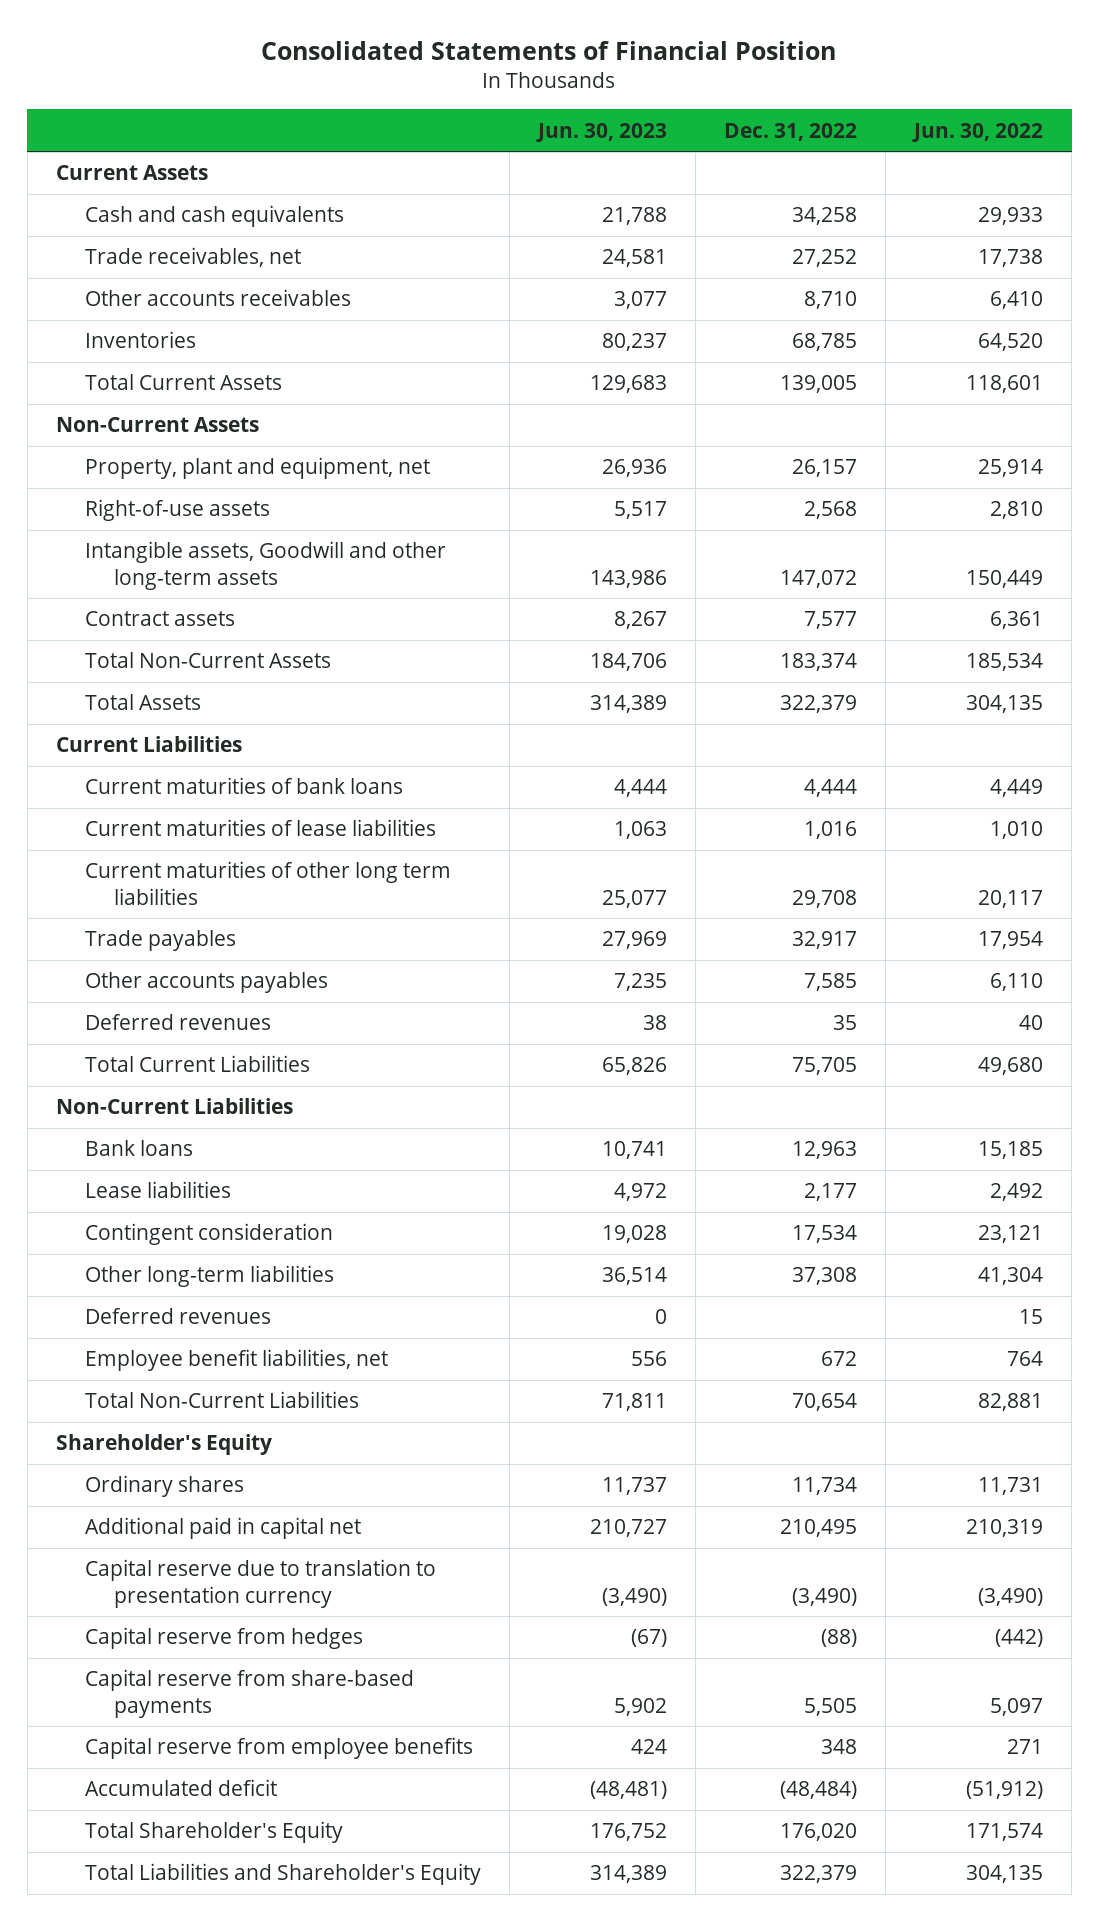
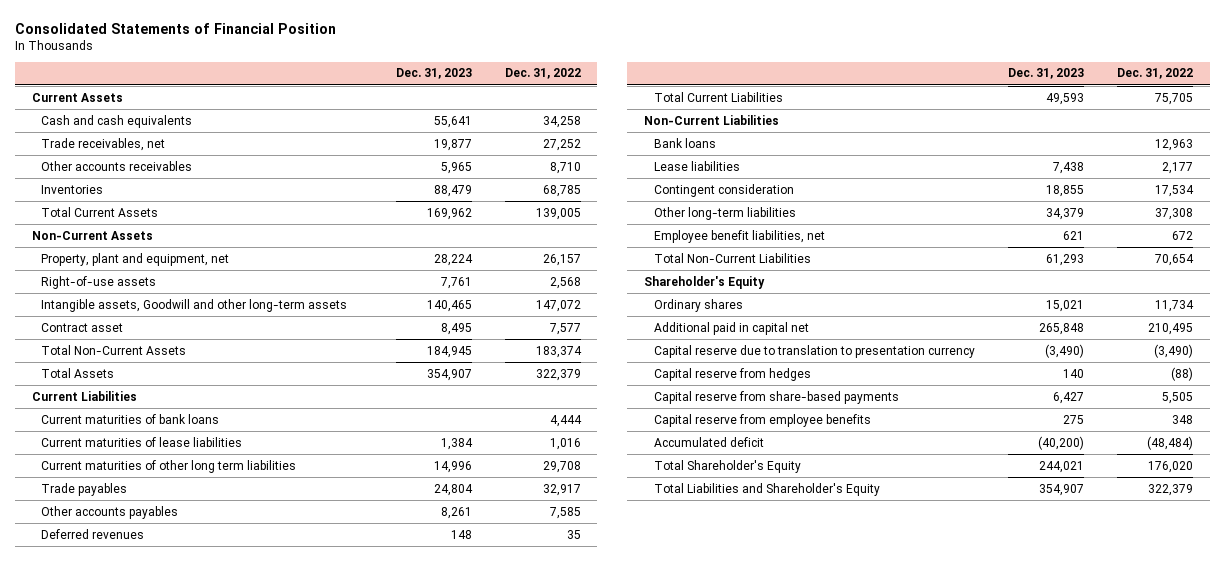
- | Jun. 30, 2023 | Dec. 31, 2022 | Jun. 30, 2022
+ | Dec. 31, 2023 | Dec. 31, 2022
- Contract assets | 8,267 | 7,577 | 6,361
+ Contract asset | 8,495 | 7,577
- Deferred revenues | 0 | | 15

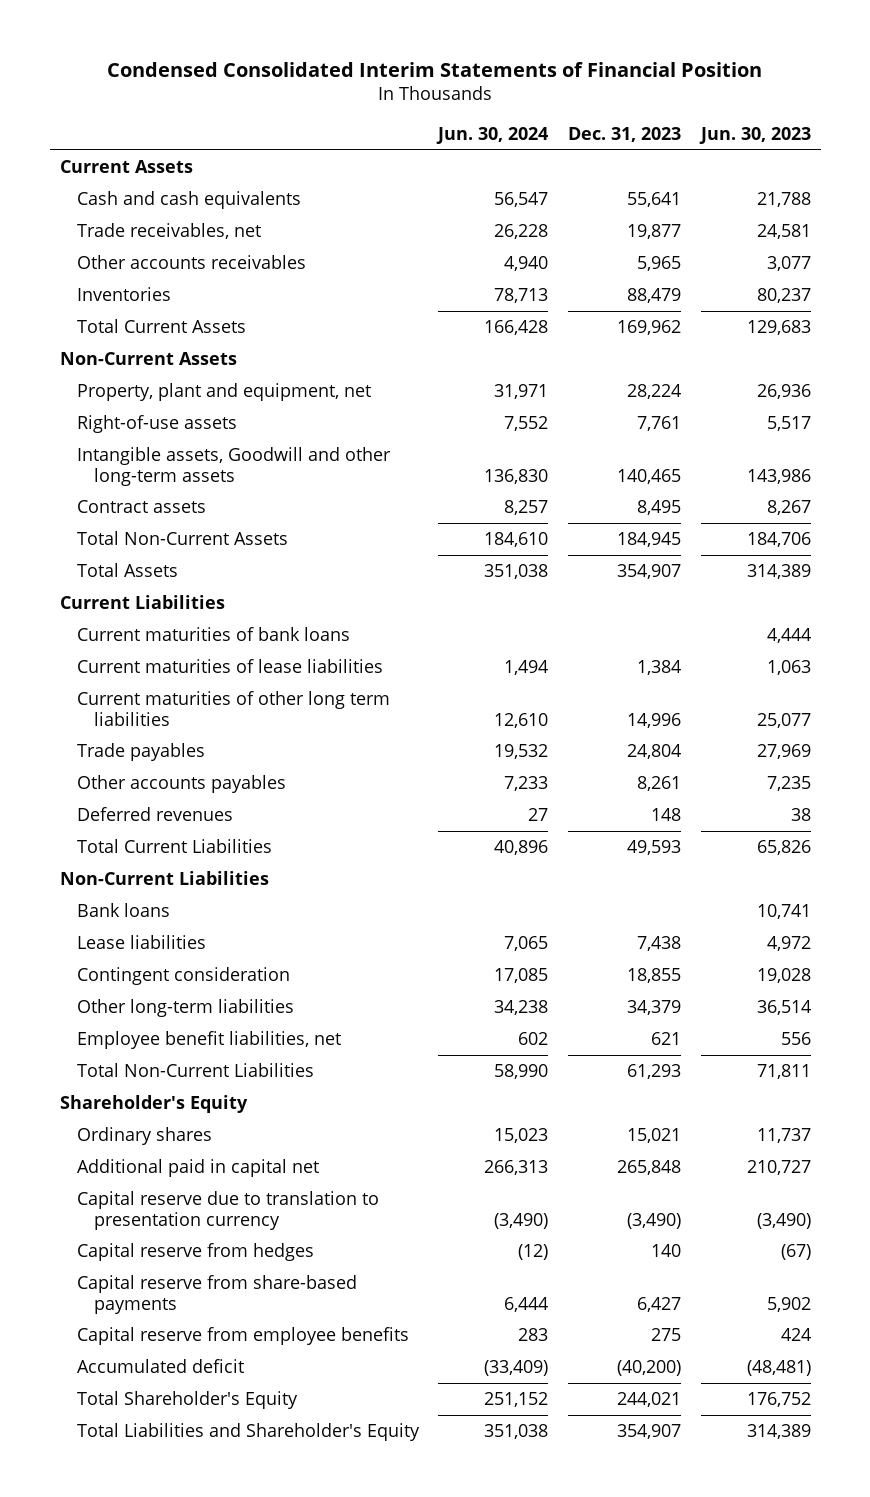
- Consolidated Statements of Financial Position
+ Condensed Consolidated Interim Statements of Financial Position
- | Dec. 31, 2023 | Dec. 31, 2022
+ | Jun. 30, 2024 | Dec. 31, 2023 | Jun. 30, 2023
- Contract asset | 8,495 | 7,577
+ Contract assets | 8,257 | 8,495 | 8,267

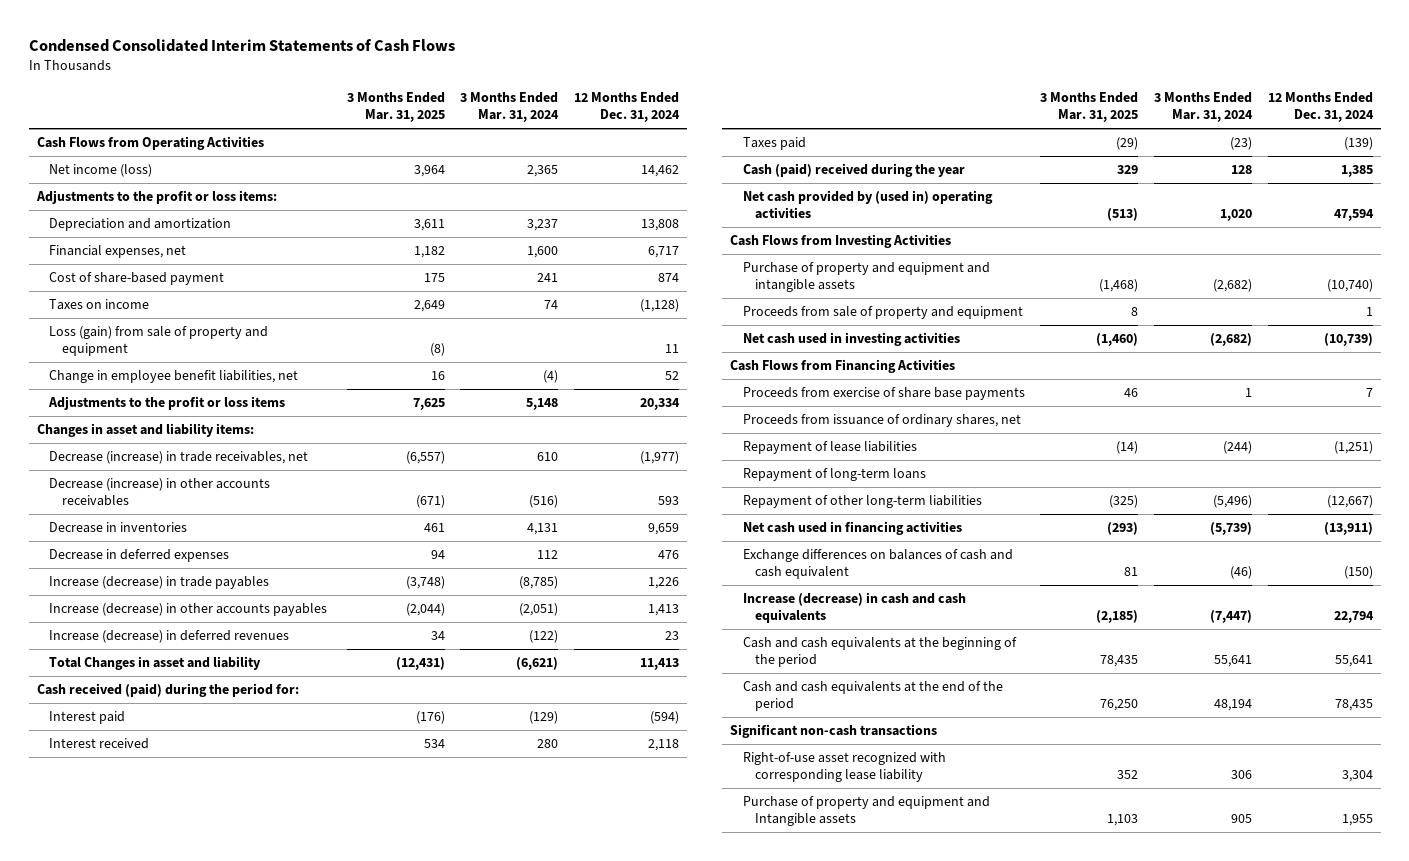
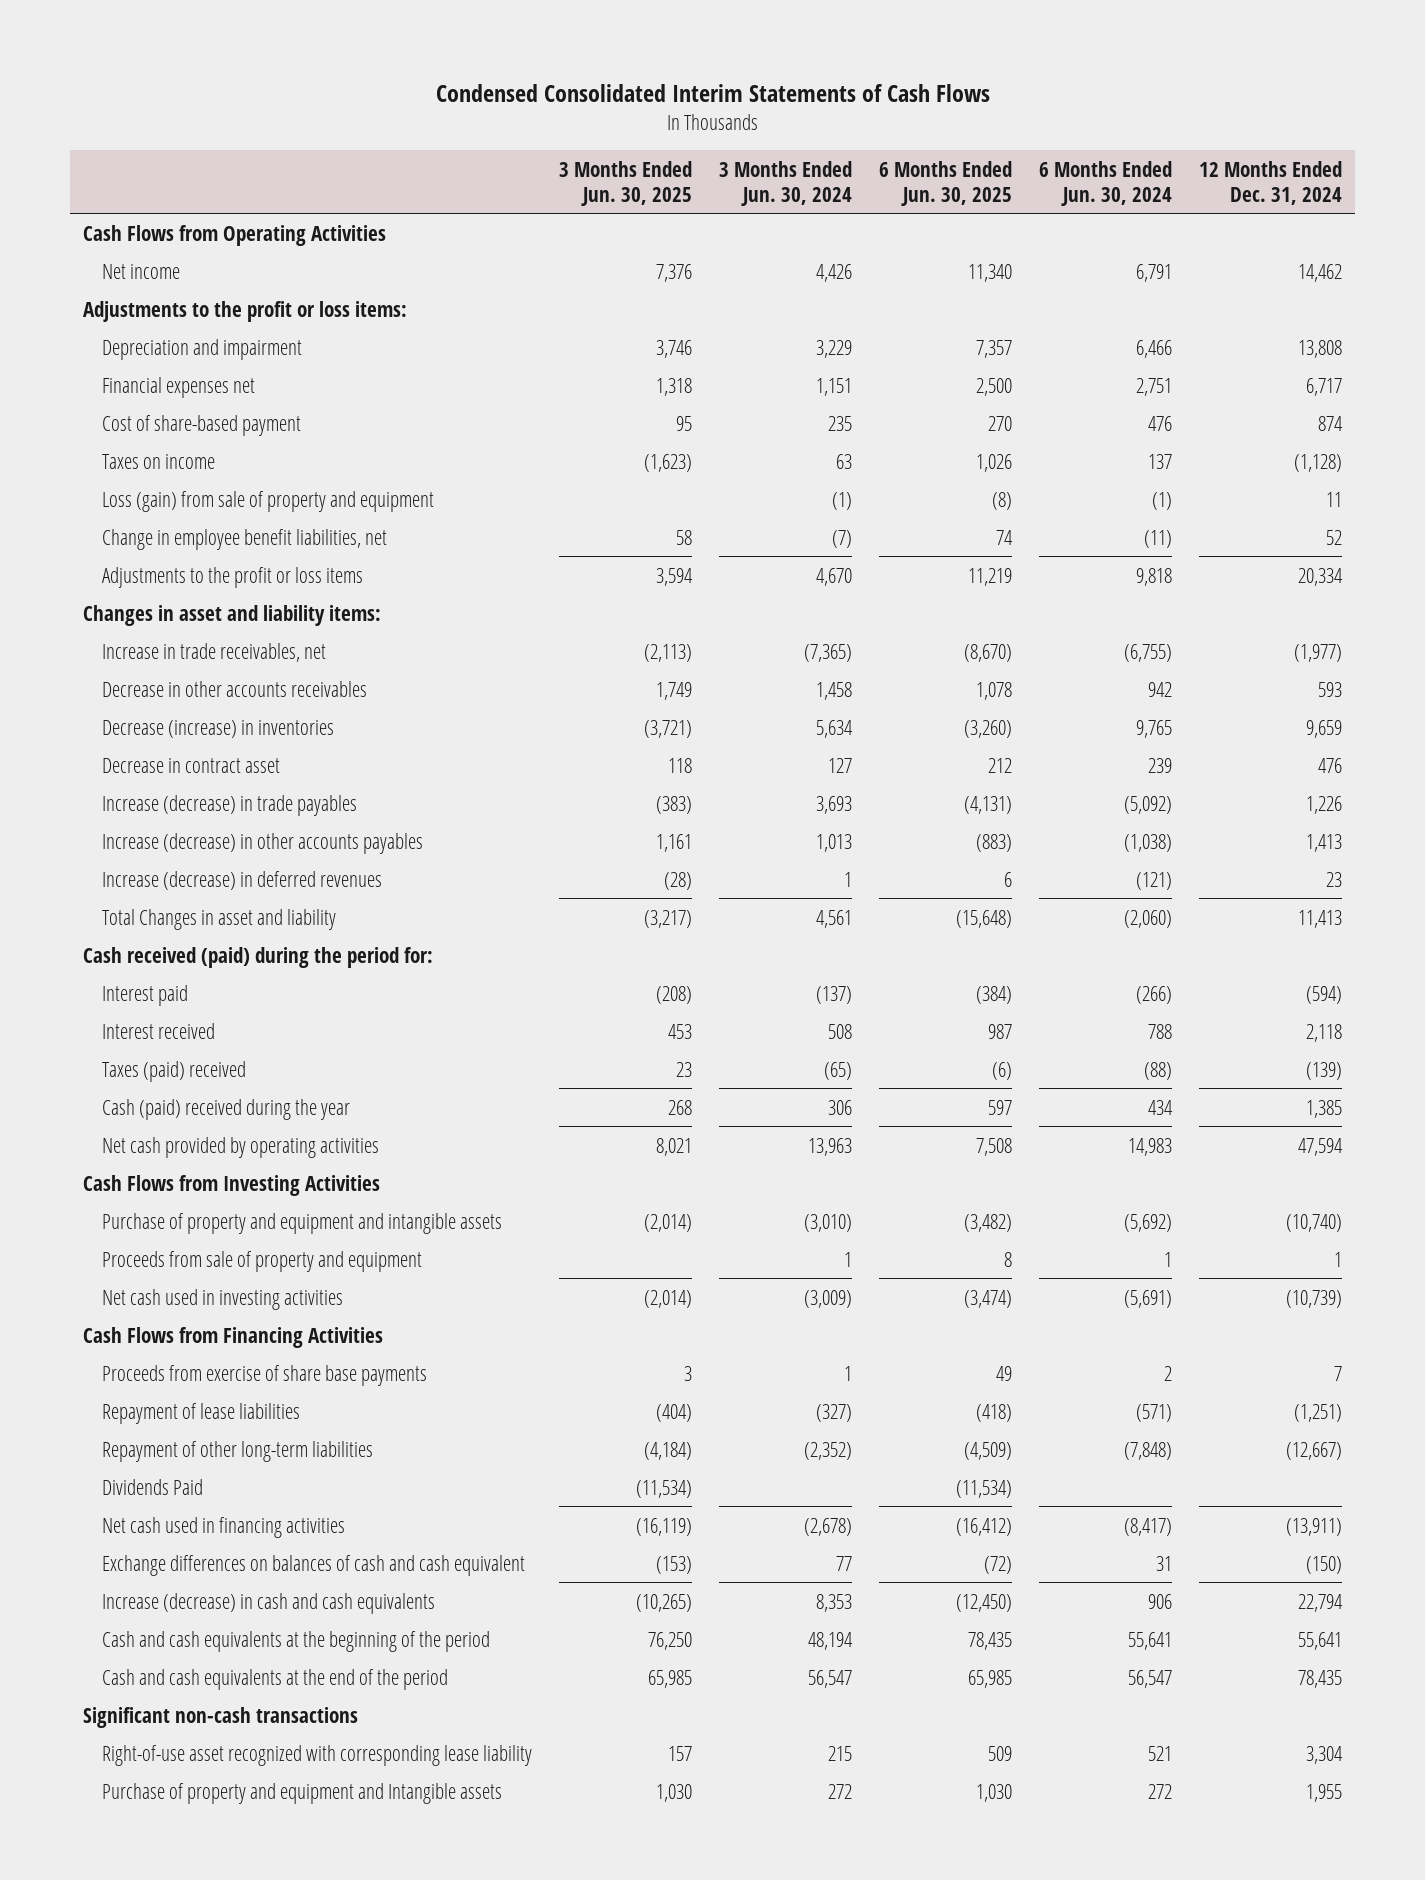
- | 3 Months Ended Mar. 31, 2025 | 3 Months Ended Mar. 31, 2024 | 12 Months Ended Dec. 31, 2024
+ | 3 Months Ended Jun. 30, 2025 | 3 Months Ended Jun. 30, 2024 | 6 Months Ended Jun. 30, 2025 | 6 Months Ended Jun. 30, 2024 | 12 Months Ended Dec. 31, 2024
- Net income (loss) | 3,964 | 2,365 | 14,462
+ Net income | 7,376 | 4,426 | 11,340 | 6,791 | 14,462
- Depreciation and amortization | 3,611 | 3,237 | 13,808
- Financial expenses, net | 1,182 | 1,600 | 6,717
+ Depreciation and impairment | 3,746 | 3,229 | 7,357 | 6,466 | 13,808
+ Financial expenses net | 1,318 | 1,151 | 2,500 | 2,751 | 6,717
- Decrease (increase) in trade receivables, net | (6,557) | 610 | (1,977)
- Decrease (increase) in other accounts receivables | (671) | (516) | 593
- Decrease in inventories | 461 | 4,131 | 9,659
- Decrease in deferred expenses | 94 | 112 | 476
+ Increase in trade receivables, net | (2,113) | (7,365) | (8,670) | (6,755) | (1,977)
+ Decrease in other accounts receivables | 1,749 | 1,458 | 1,078 | 942 | 593
+ Decrease (increase) in inventories | (3,721) | 5,634 | (3,260) | 9,765 | 9,659
+ Decrease in contract asset | 118 | 127 | 212 | 239 | 476
- Taxes paid | (29) | (23) | (139)
+ Taxes (paid) received | 23 | (65) | (6) | (88) | (139)
- Net cash provided by (used in) operating activities | (513) | 1,020 | 47,594
+ Net cash provided by operating activities | 8,021 | 13,963 | 7,508 | 14,983 | 47,594
- Proceeds from issuance of ordinary shares, net
- Repayment of long-term loans
+ Dividends Paid | (11,534) | | (11,534) | |

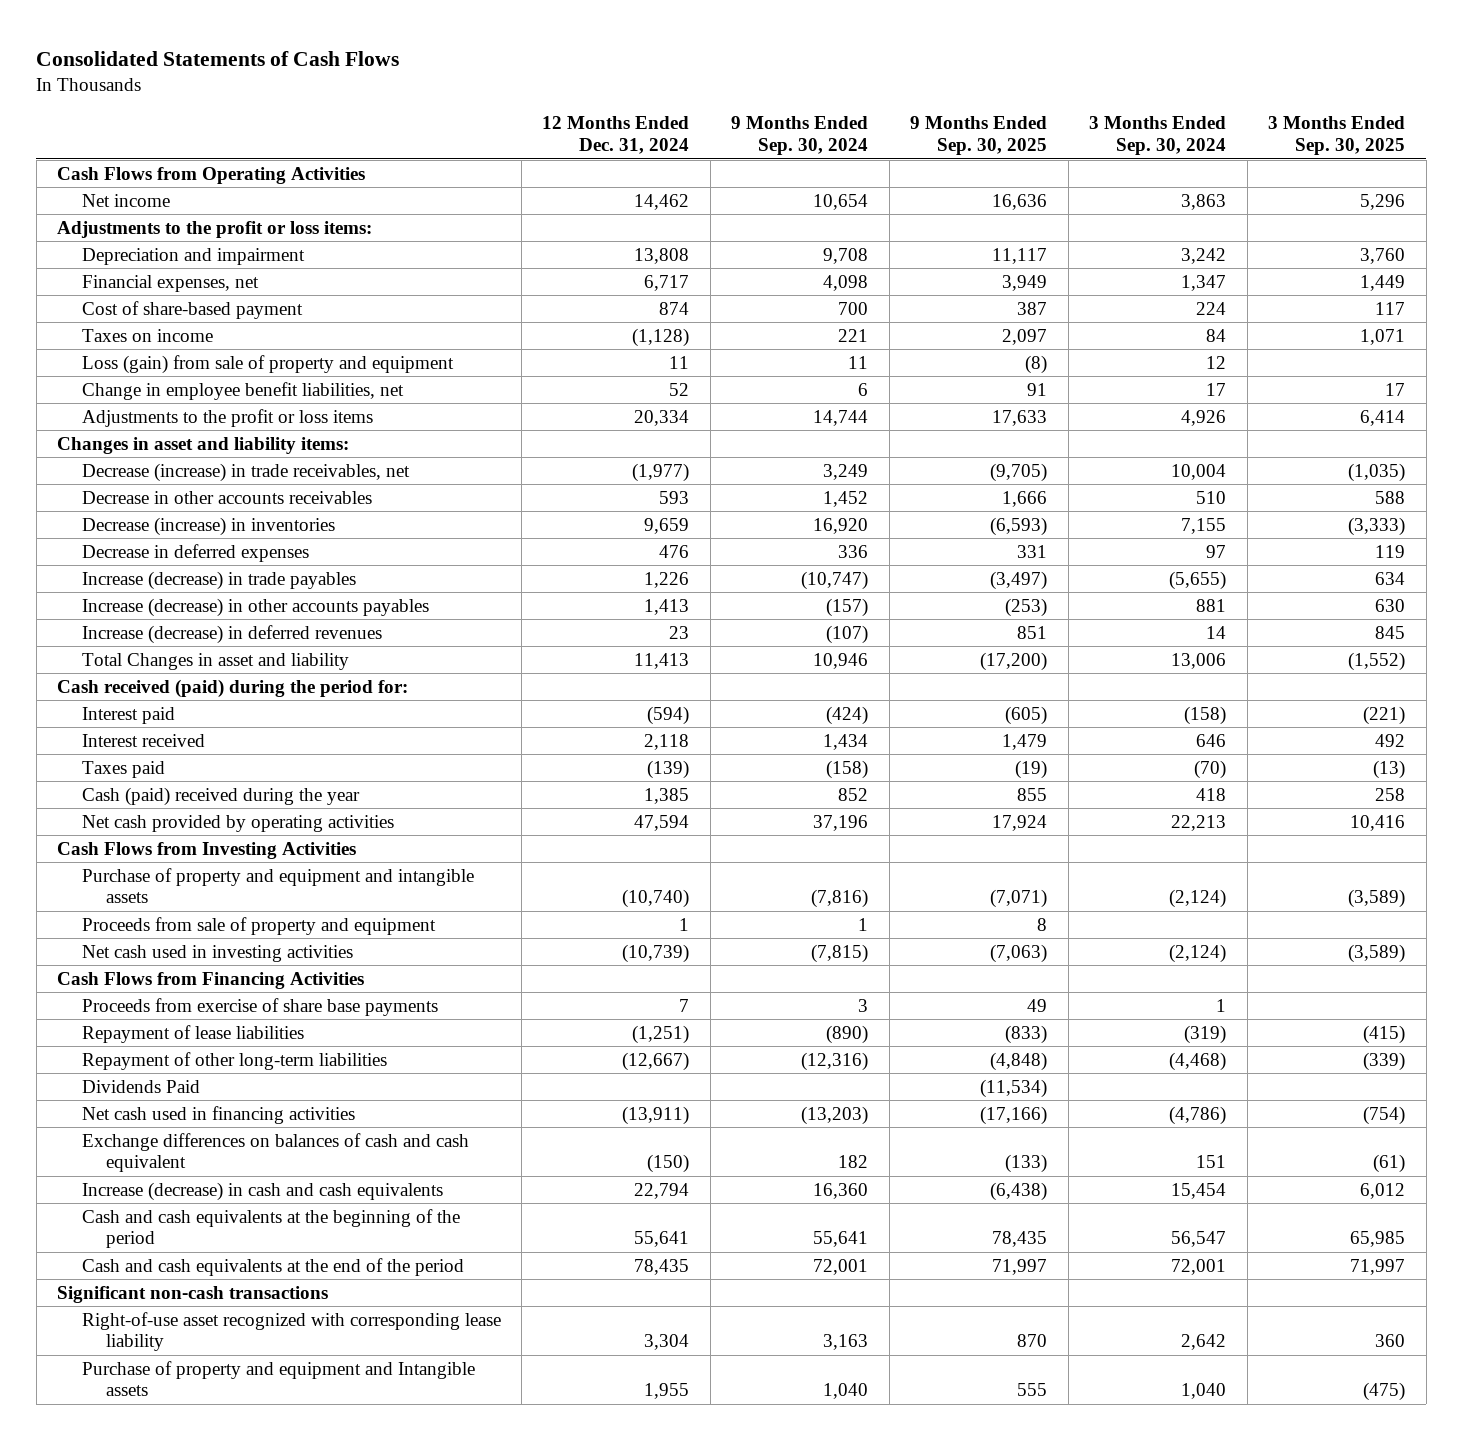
- Condensed Consolidated Interim Statements of Cash Flows
+ Consolidated Statements of Cash Flows
- | 3 Months Ended Jun. 30, 2025 | 3 Months Ended Jun. 30, 2024 | 6 Months Ended Jun. 30, 2025 | 6 Months Ended Jun. 30, 2024 | 12 Months Ended Dec. 31, 2024
+ | 12 Months Ended Dec. 31, 2024 | 9 Months Ended Sep. 30, 2024 | 9 Months Ended Sep. 30, 2025 | 3 Months Ended Sep. 30, 2024 | 3 Months Ended Sep. 30, 2025
- Financial expenses net | 1,318 | 1,151 | 2,500 | 2,751 | 6,717
+ Financial expenses, net | 6,717 | 4,098 | 3,949 | 1,347 | 1,449
- Increase in trade receivables, net | (2,113) | (7,365) | (8,670) | (6,755) | (1,977)
+ Decrease (increase) in trade receivables, net | (1,977) | 3,249 | (9,705) | 10,004 | (1,035)
- Decrease in contract asset | 118 | 127 | 212 | 239 | 476
+ Decrease in deferred expenses | 476 | 336 | 331 | 97 | 119
- Taxes (paid) received | 23 | (65) | (6) | (88) | (139)
+ Taxes paid | (139) | (158) | (19) | (70) | (13)

